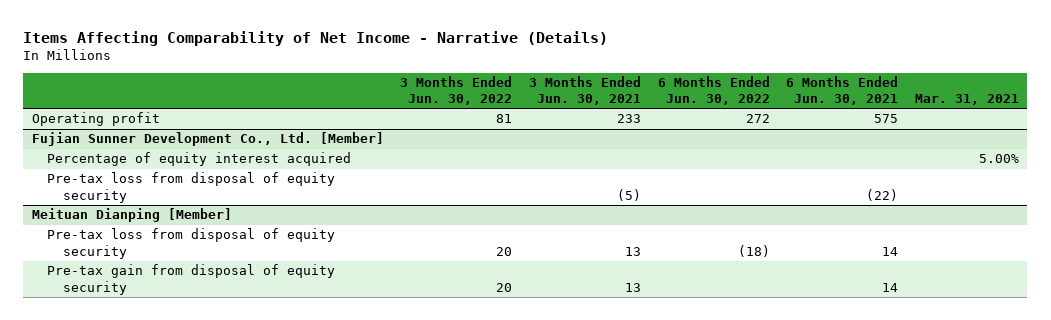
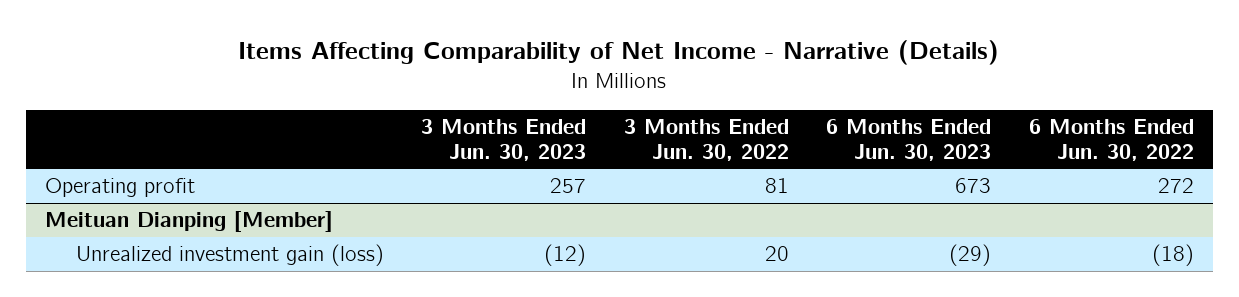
- | 3 Months Ended Jun. 30, 2022 | 3 Months Ended Jun. 30, 2021 | 6 Months Ended Jun. 30, 2022 | 6 Months Ended Jun. 30, 2021 | Mar. 31, 2021
+ | 3 Months Ended Jun. 30, 2023 | 3 Months Ended Jun. 30, 2022 | 6 Months Ended Jun. 30, 2023 | 6 Months Ended Jun. 30, 2022
- Fujian Sunner Development Co., Ltd. [Member]
- Percentage of equity interest acquired | | | | | 5.00%
- Pre-tax loss from disposal of equity security | | (5) | | (22) |
@ Meituan Dianping [Member]
- Pre-tax loss from disposal of equity security | 20 | 13 | (18) | 14 |
- Pre-tax gain from disposal of equity security | 20 | 13 | | 14 |
+ Unrealized investment gain (loss) | (12) | 20 | (29) | (18)

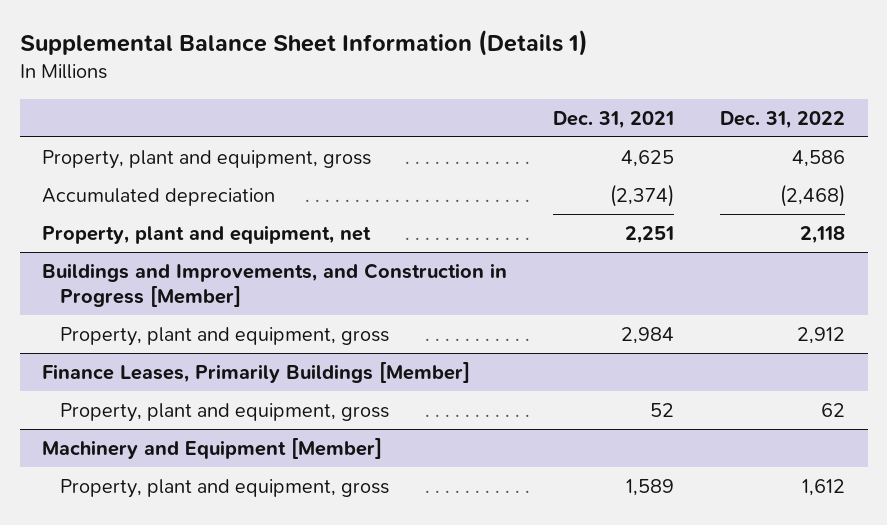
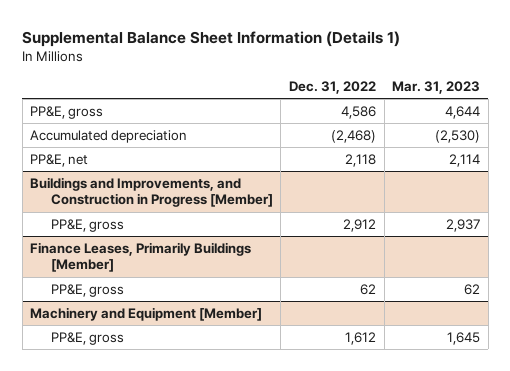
- | Dec. 31, 2021 | Dec. 31, 2022
+ | Dec. 31, 2022 | Mar. 31, 2023
- Property, plant and equipment, gross | 4,625 | 4,586
+ PP&E, gross | 4,586 | 4,644
- Property, plant and equipment, net | 2,251 | 2,118
+ PP&E, net | 2,118 | 2,114
@ Buildings and Improvements, and Construction in Progress [Member]
- Property, plant and equipment, gross | 2,984 | 2,912
+ PP&E, gross | 2,912 | 2,937
@ Finance Leases, Primarily Buildings [Member]
- Property, plant and equipment, gross | 52 | 62
+ PP&E, gross | 62 | 62
@ Machinery and Equipment [Member]
- Property, plant and equipment, gross | 1,589 | 1,612
+ PP&E, gross | 1,612 | 1,645

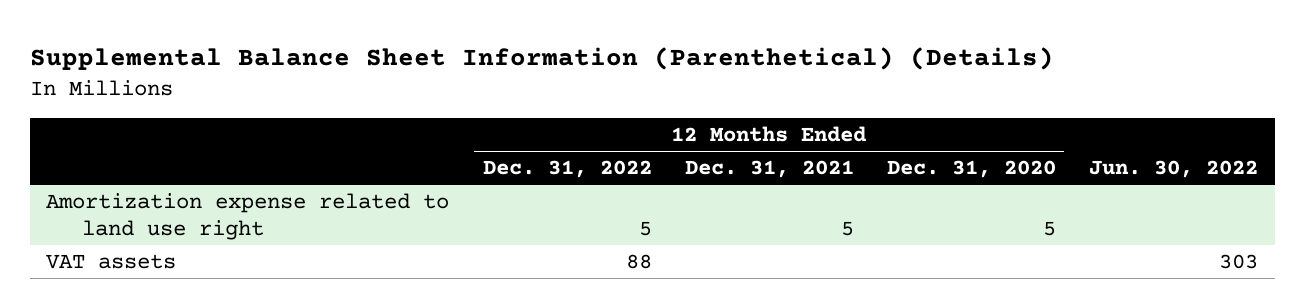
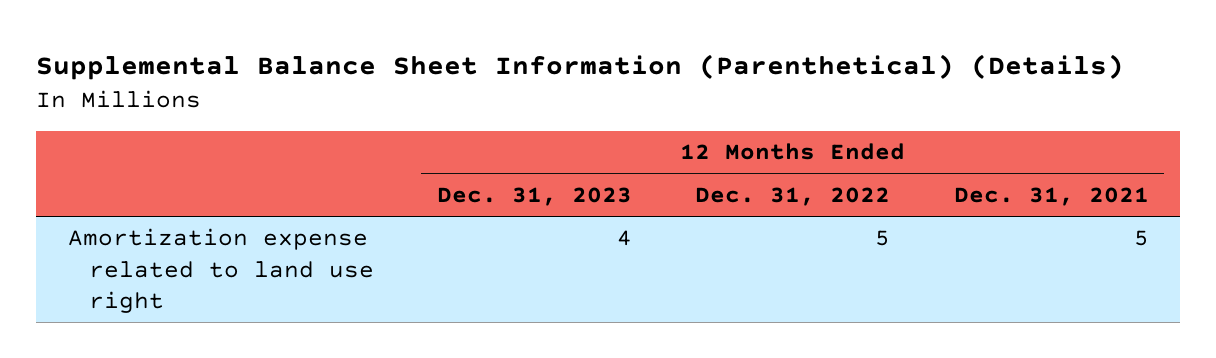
- | 12 Months Ended Dec. 31, 2022 | 12 Months Ended Dec. 31, 2021 | 12 Months Ended Dec. 31, 2020 | Jun. 30, 2022
+ | 12 Months Ended Dec. 31, 2023 | 12 Months Ended Dec. 31, 2022 | 12 Months Ended Dec. 31, 2021
- VAT assets | 88 | | | 303

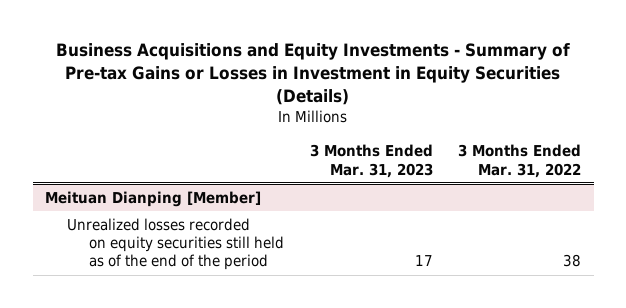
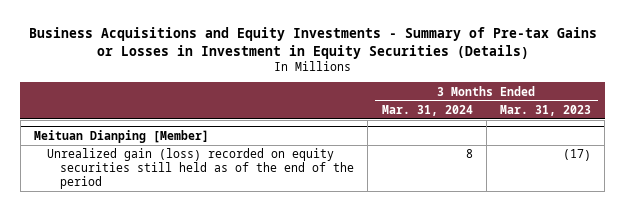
- | 3 Months Ended Mar. 31, 2023 | 3 Months Ended Mar. 31, 2022
+ | 3 Months Ended Mar. 31, 2024 | 3 Months Ended Mar. 31, 2023
@ Meituan Dianping [Member]
- Unrealized losses recorded on equity securities still held as of the end of the period | 17 | 38
+ Unrealized gain (loss) recorded on equity securities still held as of the end of the period | 8 | (17)

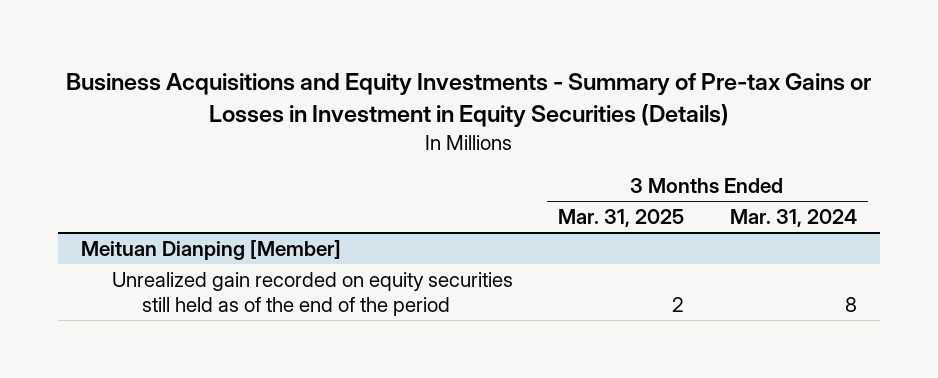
- | 3 Months Ended Mar. 31, 2024 | 3 Months Ended Mar. 31, 2023
+ | 3 Months Ended Mar. 31, 2025 | 3 Months Ended Mar. 31, 2024
@ Meituan Dianping [Member]
- Unrealized gain (loss) recorded on equity securities still held as of the end of the period | 8 | (17)
+ Unrealized gain recorded on equity securities still held as of the end of the period | 2 | 8

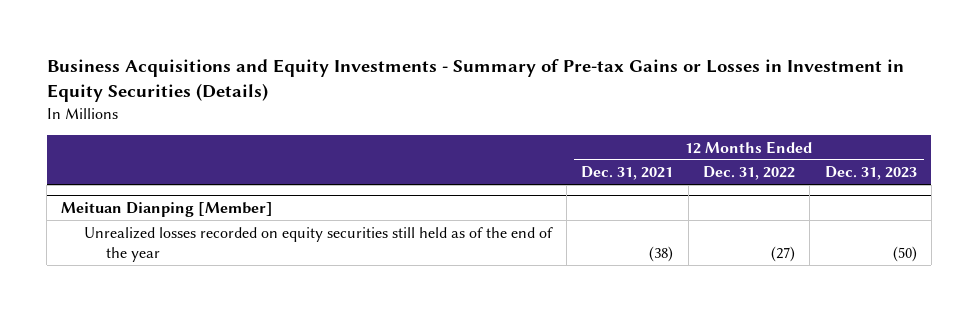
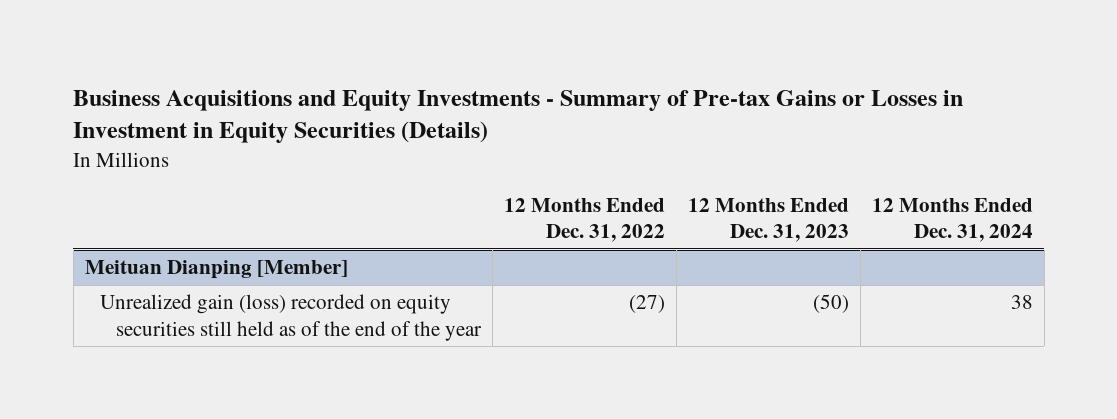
- | 12 Months Ended Dec. 31, 2021 | 12 Months Ended Dec. 31, 2022 | 12 Months Ended Dec. 31, 2023
+ | 12 Months Ended Dec. 31, 2022 | 12 Months Ended Dec. 31, 2023 | 12 Months Ended Dec. 31, 2024
@ Meituan Dianping [Member]
- Unrealized losses recorded on equity securities still held as of the end of the year | (38) | (27) | (50)
+ Unrealized gain (loss) recorded on equity securities still held as of the end of the year | (27) | (50) | 38

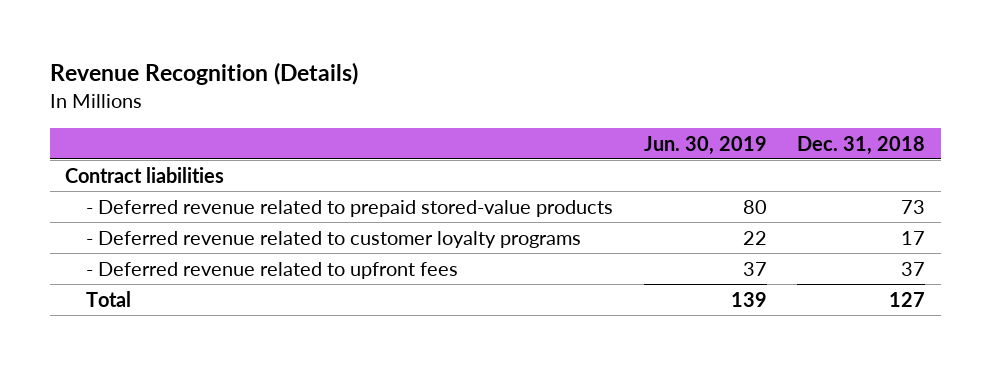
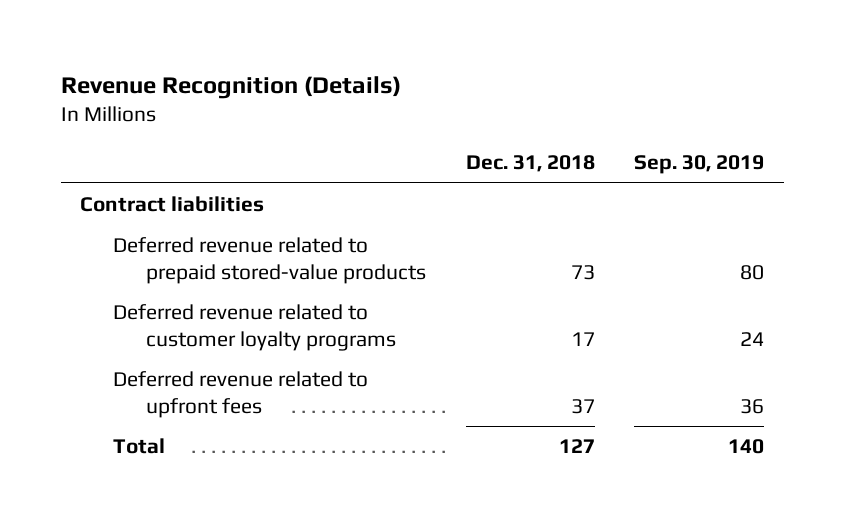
- | Jun. 30, 2019 | Dec. 31, 2018
+ | Dec. 31, 2018 | Sep. 30, 2019
- - Deferred revenue related to prepaid stored-value products | 80 | 73
- - Deferred revenue related to customer loyalty programs | 22 | 17
- - Deferred revenue related to upfront fees | 37 | 37
+ Deferred revenue related to prepaid stored-value products | 73 | 80
+ Deferred revenue related to customer loyalty programs | 17 | 24
+ Deferred revenue related to upfront fees | 37 | 36

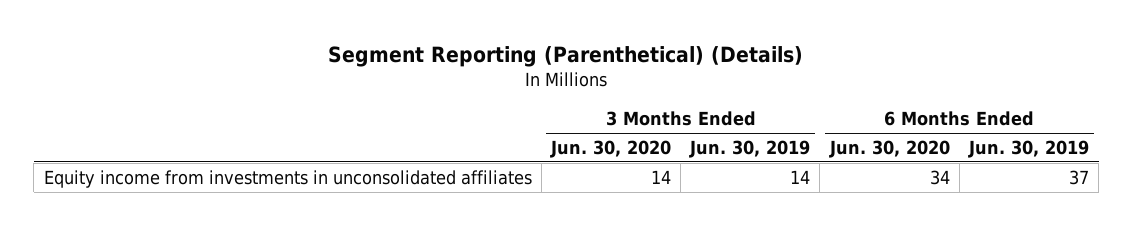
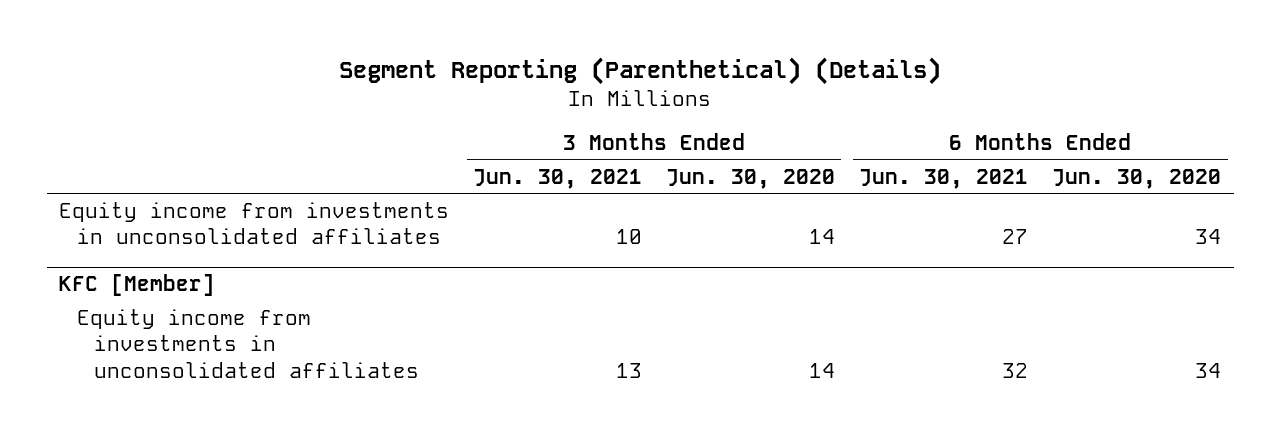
- | 3 Months Ended Jun. 30, 2020 | 3 Months Ended Jun. 30, 2019 | 6 Months Ended Jun. 30, 2020 | 6 Months Ended Jun. 30, 2019
+ | 3 Months Ended Jun. 30, 2021 | 3 Months Ended Jun. 30, 2020 | 6 Months Ended Jun. 30, 2021 | 6 Months Ended Jun. 30, 2020
+ KFC [Member]
+ Equity income from investments in unconsolidated affiliates | 13 | 14 | 32 | 34

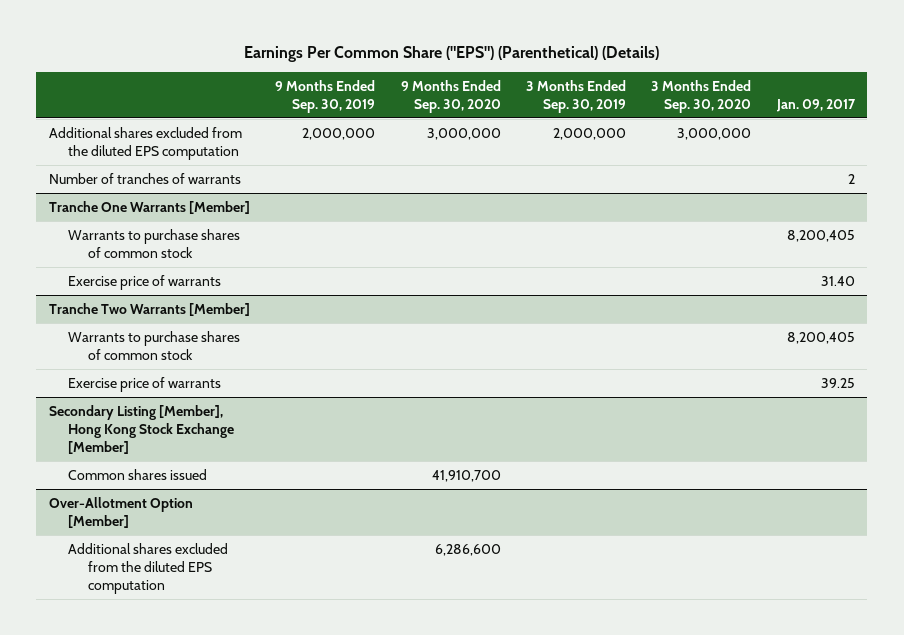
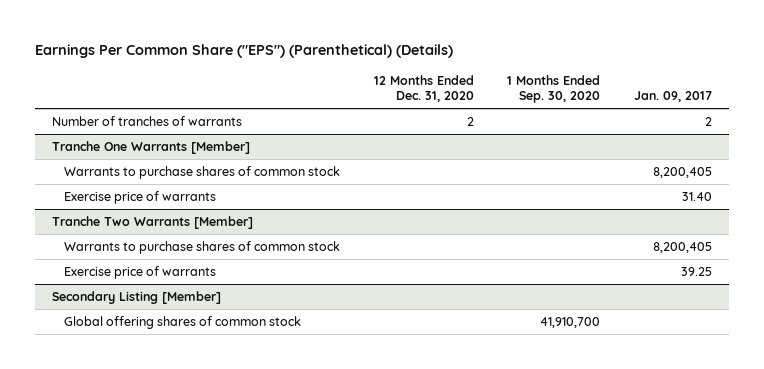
- | 9 Months Ended Sep. 30, 2019 | 9 Months Ended Sep. 30, 2020 | 3 Months Ended Sep. 30, 2019 | 3 Months Ended Sep. 30, 2020 | Jan. 09, 2017
+ | 12 Months Ended Dec. 31, 2020 | 1 Months Ended Sep. 30, 2020 | Jan. 09, 2017
- Additional shares excluded from the diluted EPS computation | 2,000,000 | 3,000,000 | 2,000,000 | 3,000,000 |
- Secondary Listing [Member], Hong Kong Stock Exchange [Member]
- Common shares issued | | 41,910,700 | | |
- Over-Allotment Option [Member]
- Additional shares excluded from the diluted EPS computation | | 6,286,600 | | |
+ Secondary Listing [Member]
+ Global offering shares of common stock | | 41,910,700 |

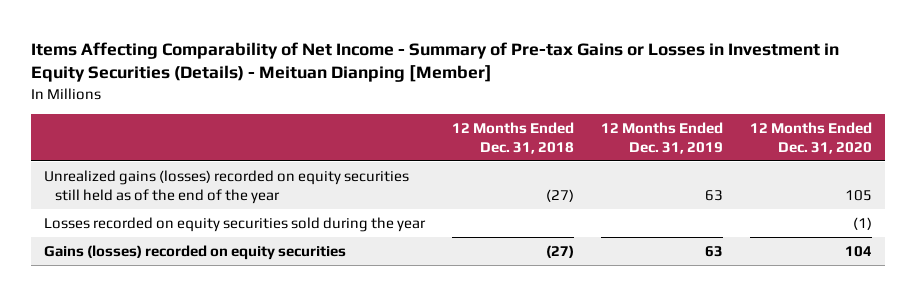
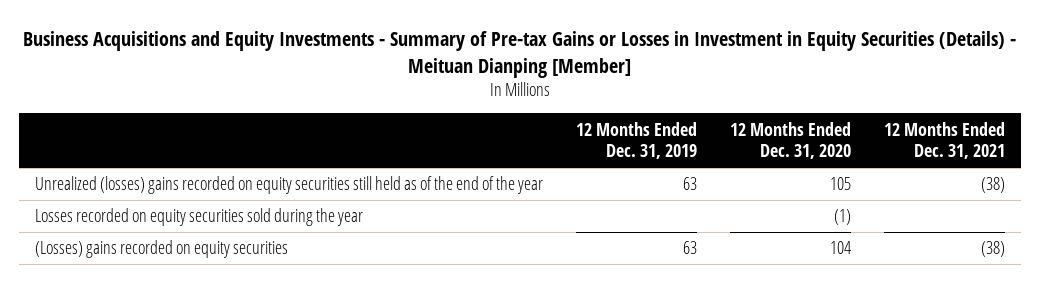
- Items Affecting Comparability of Net Income - Summary of Pre-tax Gains or Losses in Investment in Equity Securities (Details) - Meituan Dianping [Member]
+ Business Acquisitions and Equity Investments - Summary of Pre-tax Gains or Losses in Investment in Equity Securities (Details) - Meituan Dianping [Member]
- | 12 Months Ended Dec. 31, 2018 | 12 Months Ended Dec. 31, 2019 | 12 Months Ended Dec. 31, 2020
+ | 12 Months Ended Dec. 31, 2019 | 12 Months Ended Dec. 31, 2020 | 12 Months Ended Dec. 31, 2021
- Unrealized gains (losses) recorded on equity securities still held as of the end of the year | (27) | 63 | 105
+ Unrealized (losses) gains recorded on equity securities still held as of the end of the year | 63 | 105 | (38)
- Gains (losses) recorded on equity securities | (27) | 63 | 104
+ (Losses) gains recorded on equity securities | 63 | 104 | (38)

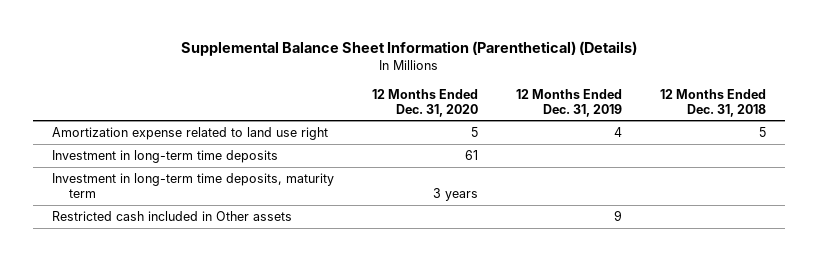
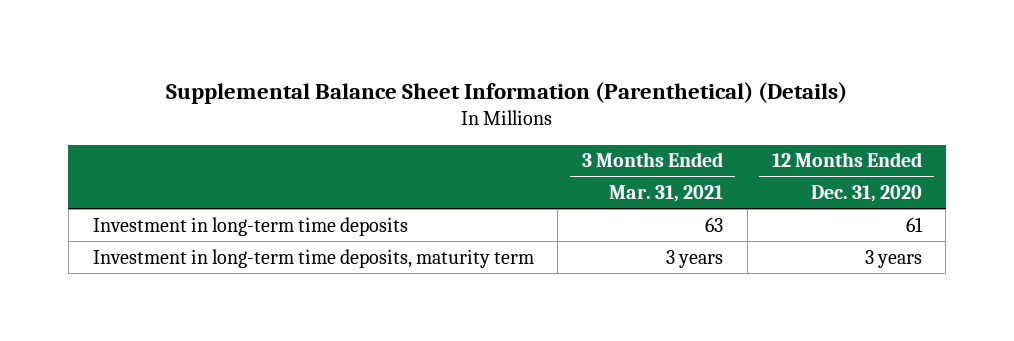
- | 12 Months Ended Dec. 31, 2020 | 12 Months Ended Dec. 31, 2019 | 12 Months Ended Dec. 31, 2018
+ | 3 Months Ended Mar. 31, 2021 | 12 Months Ended Dec. 31, 2020
- Amortization expense related to land use right | 5 | 4 | 5
- Restricted cash included in Other assets | | 9 |

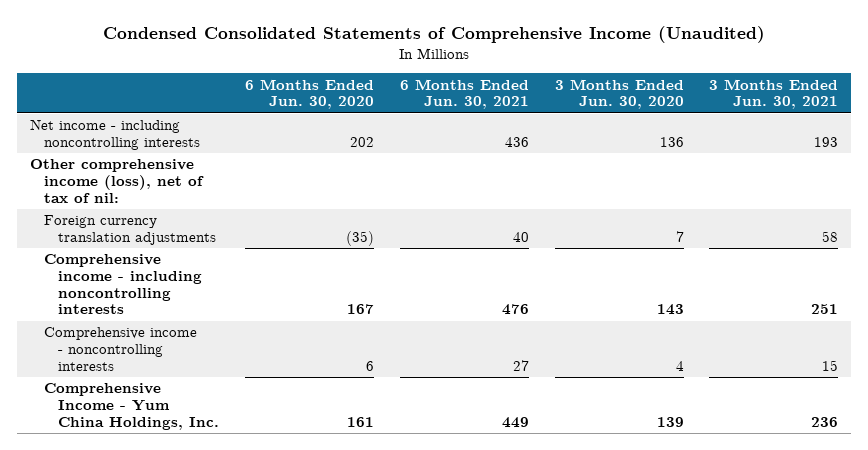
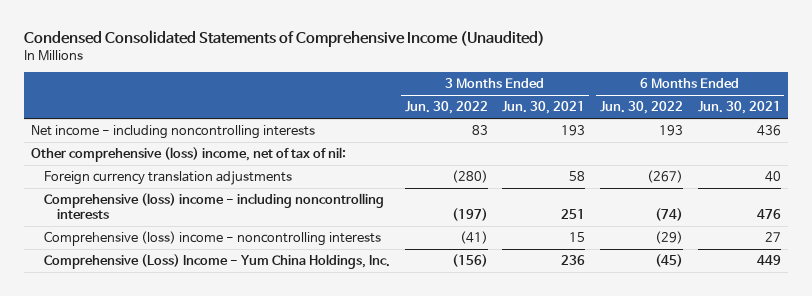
- | 6 Months Ended Jun. 30, 2020 | 6 Months Ended Jun. 30, 2021 | 3 Months Ended Jun. 30, 2020 | 3 Months Ended Jun. 30, 2021
+ | 3 Months Ended Jun. 30, 2022 | 3 Months Ended Jun. 30, 2021 | 6 Months Ended Jun. 30, 2022 | 6 Months Ended Jun. 30, 2021
- Other comprehensive income (loss), net of tax of nil:
+ Other comprehensive (loss) income, net of tax of nil:
- Comprehensive income - including noncontrolling interests | 167 | 476 | 143 | 251
- Comprehensive income - noncontrolling interests | 6 | 27 | 4 | 15
- Comprehensive Income - Yum China Holdings, Inc. | 161 | 449 | 139 | 236
+ Comprehensive (loss) income - including noncontrolling interests | (197) | 251 | (74) | 476
+ Comprehensive (loss) income - noncontrolling interests | (41) | 15 | (29) | 27
+ Comprehensive (Loss) Income - Yum China Holdings, Inc. | (156) | 236 | (45) | 449

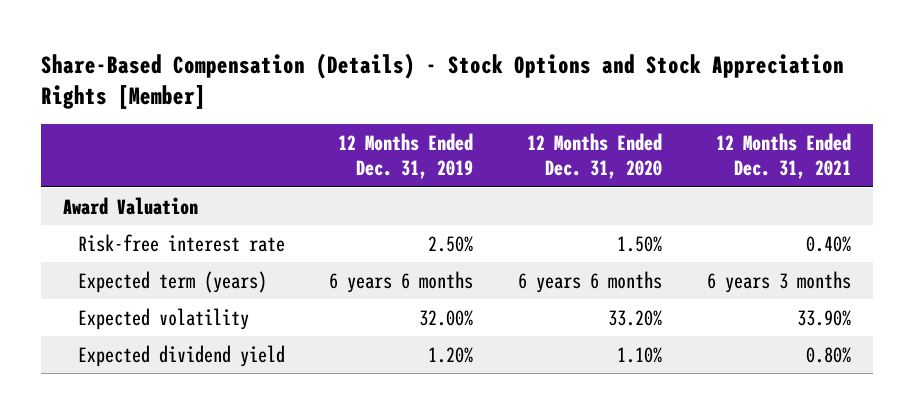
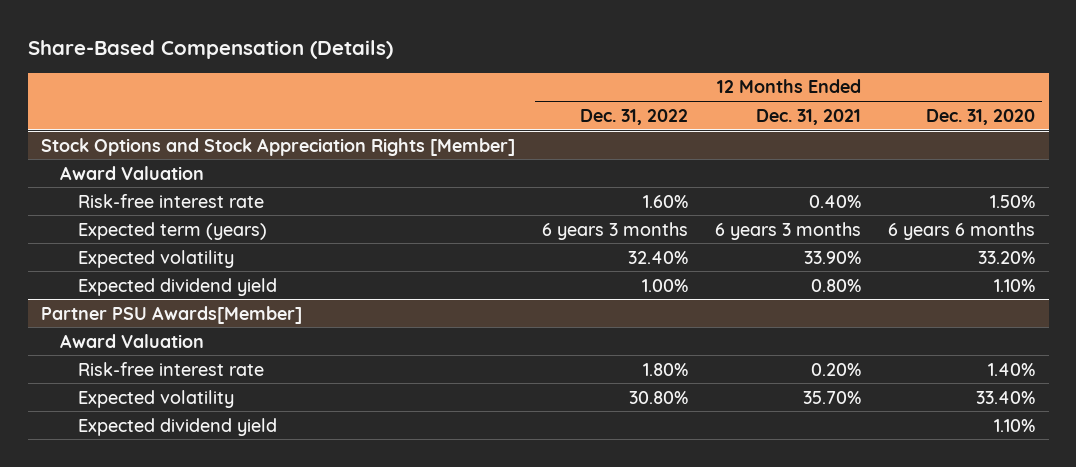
- Share-Based Compensation (Details) - Stock Options and Stock Appreciation Rights [Member]
+ Share-Based Compensation (Details)
- | 12 Months Ended Dec. 31, 2019 | 12 Months Ended Dec. 31, 2020 | 12 Months Ended Dec. 31, 2021
+ | 12 Months Ended Dec. 31, 2022 | 12 Months Ended Dec. 31, 2021 | 12 Months Ended Dec. 31, 2020
+ Stock Options and Stock Appreciation Rights [Member]
+ Partner PSU Awards[Member]
+ Award Valuation
+ Risk-free interest rate | 1.80% | 0.20% | 1.40%
+ Expected volatility | 30.80% | 35.70% | 33.40%
+ Expected dividend yield | | | 1.10%

